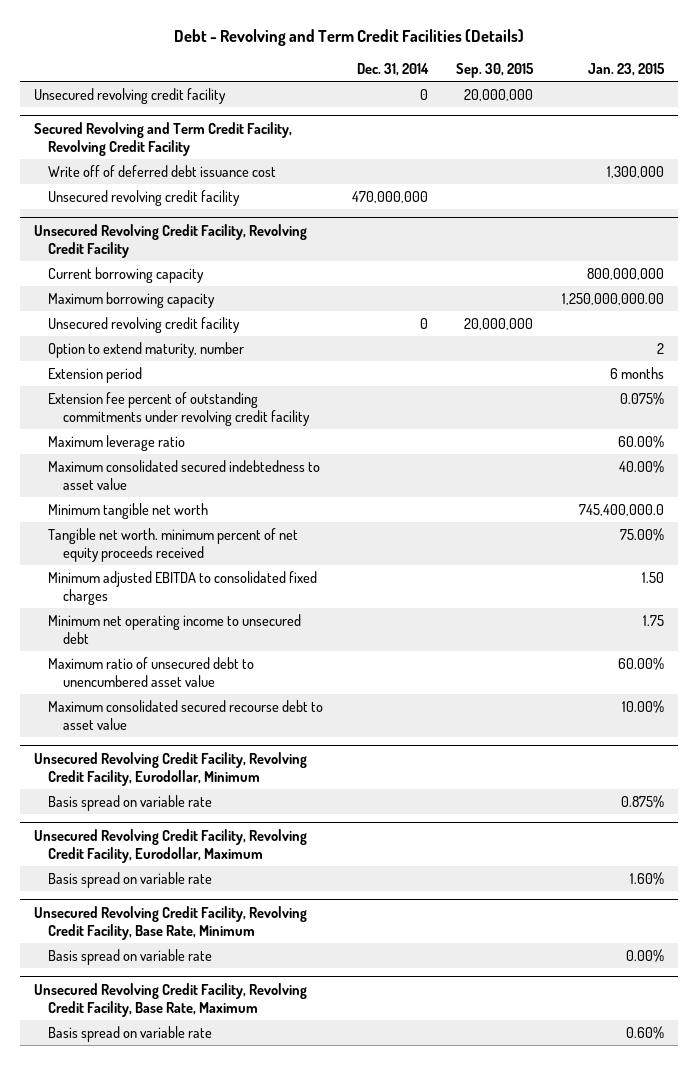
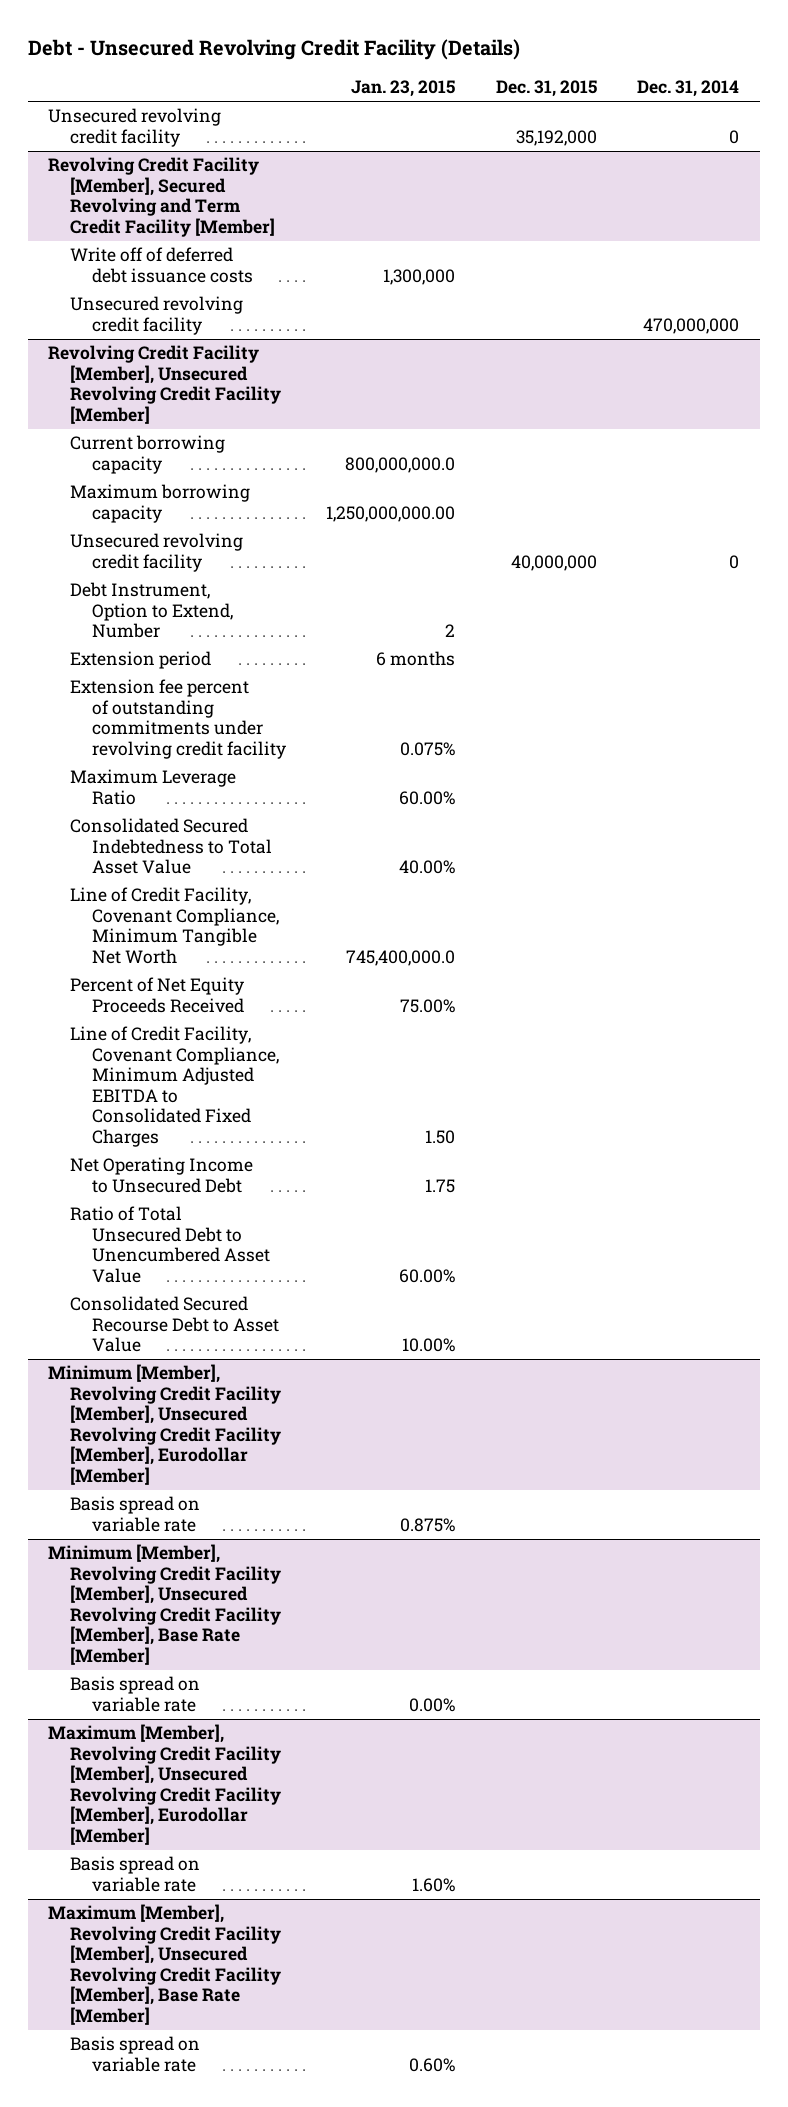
- Debt - Revolving and Term Credit Facilities (Details)
+ Debt - Unsecured Revolving Credit Facility (Details)
- | Dec. 31, 2014 | Sep. 30, 2015 | Jan. 23, 2015
+ | Jan. 23, 2015 | Dec. 31, 2015 | Dec. 31, 2014
- Secured Revolving and Term Credit Facility, Revolving Credit Facility
- Write off of deferred debt issuance cost | | | 1,300,000
+ Revolving Credit Facility [Member], Secured Revolving and Term Credit Facility [Member]
+ Write off of deferred debt issuance costs | 1,300,000 | |
- Unsecured Revolving Credit Facility, Revolving Credit Facility
- Current borrowing capacity | | | 800,000,000
+ Revolving Credit Facility [Member], Unsecured Revolving Credit Facility [Member]
+ Current borrowing capacity | 800,000,000.0 | |
- Option to extend maturity, number | | | 2
+ Debt Instrument, Option to Extend, Number | 2 | |
- Maximum leverage ratio | | | 60.00%
- Maximum consolidated secured indebtedness to asset value | | | 40.00%
- Minimum tangible net worth | | | 745,400,000.0
- Tangible net worth. minimum percent of net equity proceeds received | | | 75.00%
- Minimum adjusted EBITDA to consolidated fixed charges | | | 1.50
- Minimum net operating income to unsecured debt | | | 1.75
- Maximum ratio of unsecured debt to unencumbered asset value | | | 60.00%
- Maximum consolidated secured recourse debt to asset value | | | 10.00%
- Unsecured Revolving Credit Facility, Revolving Credit Facility, Eurodollar, Minimum
+ Maximum Leverage Ratio | 60.00% | |
+ Consolidated Secured Indebtedness to Total Asset Value | 40.00% | |
+ Line of Credit Facility, Covenant Compliance, Minimum Tangible Net Worth | 745,400,000.0 | |
+ Percent of Net Equity Proceeds Received | 75.00% | |
+ Line of Credit Facility, Covenant Compliance, Minimum Adjusted EBITDA to Consolidated Fixed Charges | 1.50 | |
+ Net Operating Income to Unsecured Debt | 1.75 | |
+ Ratio of Total Unsecured Debt to Unencumbered Asset Value | 60.00% | |
+ Consolidated Secured Recourse Debt to Asset Value | 10.00% | |
+ Minimum [Member], Revolving Credit Facility [Member], Unsecured Revolving Credit Facility [Member], Eurodollar [Member]
- Unsecured Revolving Credit Facility, Revolving Credit Facility, Eurodollar, Maximum
- Basis spread on variable rate | | | 1.60%
- Unsecured Revolving Credit Facility, Revolving Credit Facility, Base Rate, Minimum
+ Minimum [Member], Revolving Credit Facility [Member], Unsecured Revolving Credit Facility [Member], Base Rate [Member]
- Unsecured Revolving Credit Facility, Revolving Credit Facility, Base Rate, Maximum
+ Maximum [Member], Revolving Credit Facility [Member], Unsecured Revolving Credit Facility [Member], Eurodollar [Member]
+ Basis spread on variable rate | 1.60% | |
+ Maximum [Member], Revolving Credit Facility [Member], Unsecured Revolving Credit Facility [Member], Base Rate [Member]

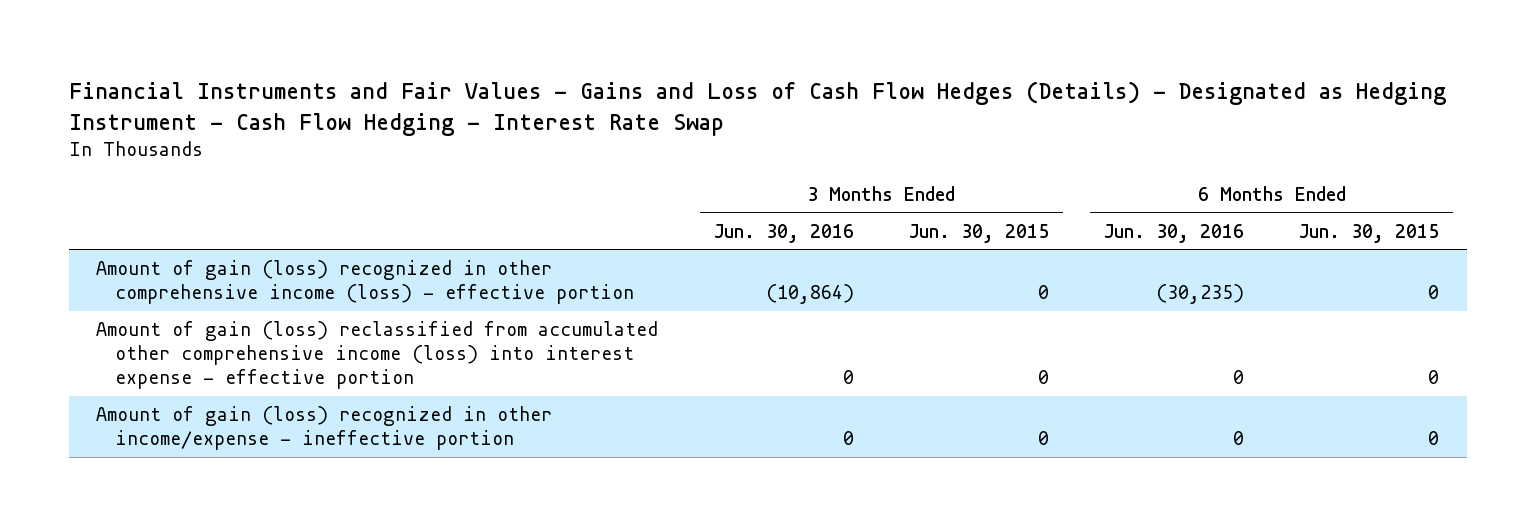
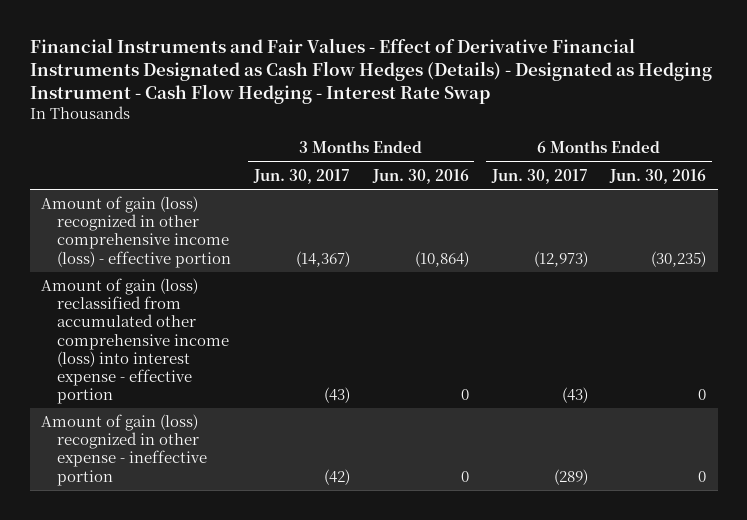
- Financial Instruments and Fair Values - Gains and Loss of Cash Flow Hedges (Details) - Designated as Hedging Instrument - Cash Flow Hedging - Interest Rate Swap
+ Financial Instruments and Fair Values - Effect of Derivative Financial Instruments Designated as Cash Flow Hedges (Details) - Designated as Hedging Instrument - Cash Flow Hedging - Interest Rate Swap
- | 3 Months Ended Jun. 30, 2016 | 3 Months Ended Jun. 30, 2015 | 6 Months Ended Jun. 30, 2016 | 6 Months Ended Jun. 30, 2015
+ | 3 Months Ended Jun. 30, 2017 | 3 Months Ended Jun. 30, 2016 | 6 Months Ended Jun. 30, 2017 | 6 Months Ended Jun. 30, 2016
- Amount of gain (loss) recognized in other income/expense - ineffective portion | 0 | 0 | 0 | 0
+ Amount of gain (loss) recognized in other expense - ineffective portion | (42) | 0 | (289) | 0

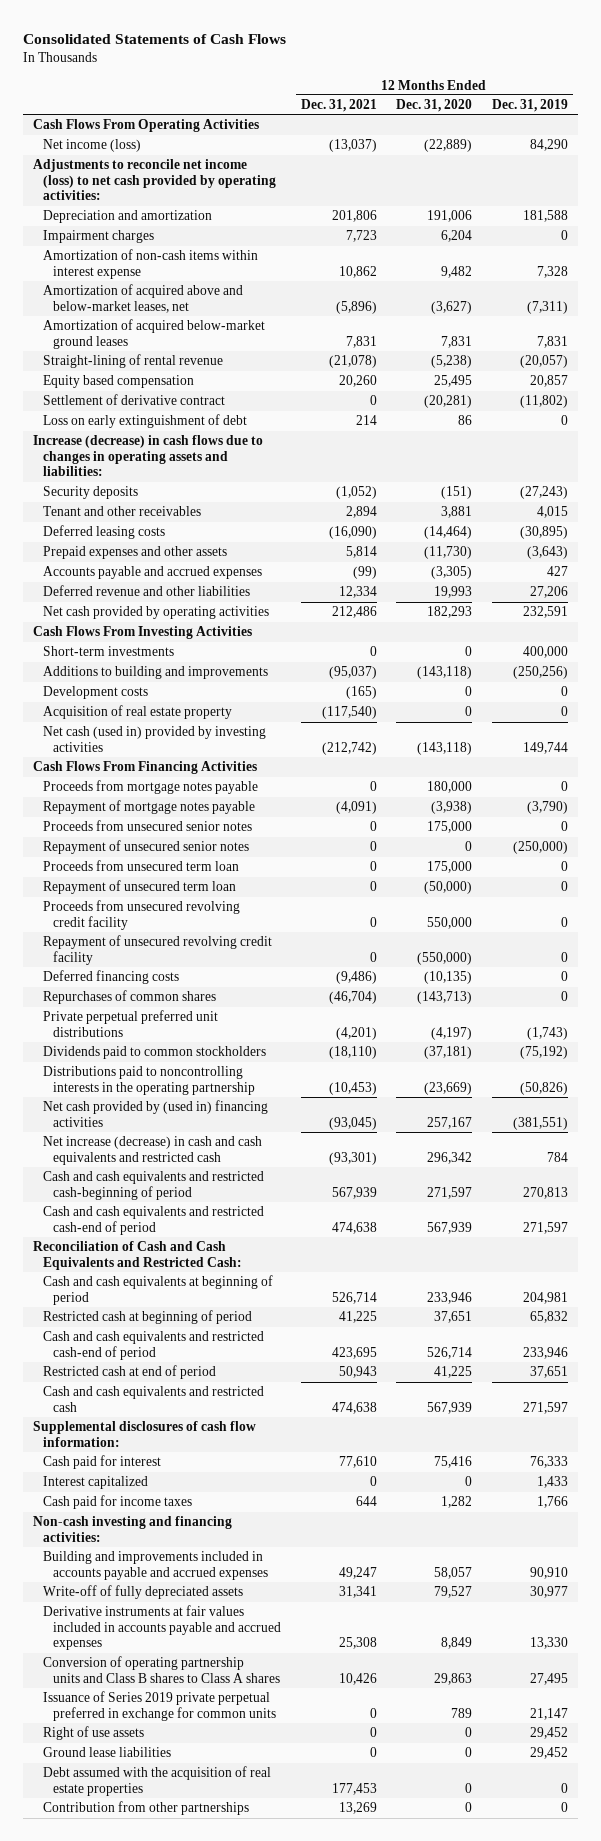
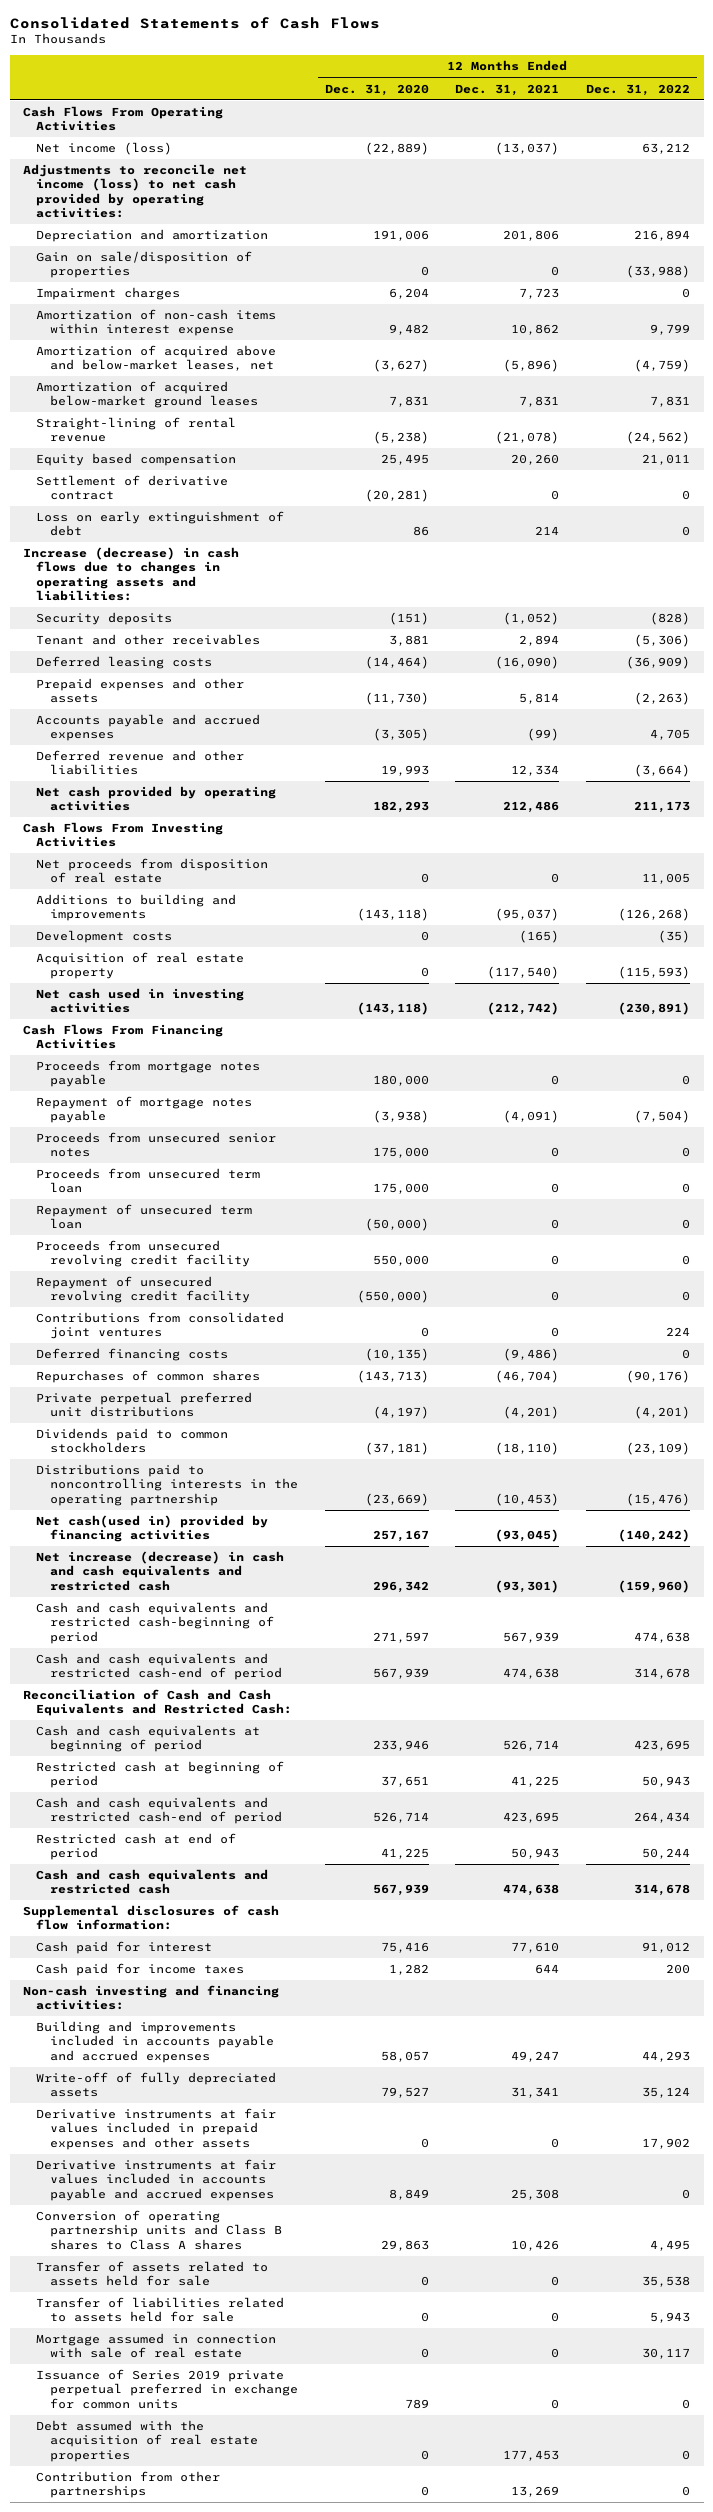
- | 12 Months Ended Dec. 31, 2021 | 12 Months Ended Dec. 31, 2020 | 12 Months Ended Dec. 31, 2019
+ | 12 Months Ended Dec. 31, 2020 | 12 Months Ended Dec. 31, 2021 | 12 Months Ended Dec. 31, 2022
+ Gain on sale/disposition of properties | 0 | 0 | (33,988)
- Short-term investments | 0 | 0 | 400,000
+ Net proceeds from disposition of real estate | 0 | 0 | 11,005
- Net cash (used in) provided by investing activities | (212,742) | (143,118) | 149,744
+ Net cash used in investing activities | (143,118) | (212,742) | (230,891)
- Repayment of unsecured senior notes | 0 | 0 | (250,000)
+ Contributions from consolidated joint ventures | 0 | 0 | 224
- Net cash provided by (used in) financing activities | (93,045) | 257,167 | (381,551)
+ Net cash(used in) provided by financing activities | 257,167 | (93,045) | (140,242)
- Interest capitalized | 0 | 0 | 1,433
+ Derivative instruments at fair values included in prepaid expenses and other assets | 0 | 0 | 17,902
+ Transfer of assets related to assets held for sale | 0 | 0 | 35,538
+ Transfer of liabilities related to assets held for sale | 0 | 0 | 5,943
+ Mortgage assumed in connection with sale of real estate | 0 | 0 | 30,117
- Right of use assets | 0 | 0 | 29,452
- Ground lease liabilities | 0 | 0 | 29,452

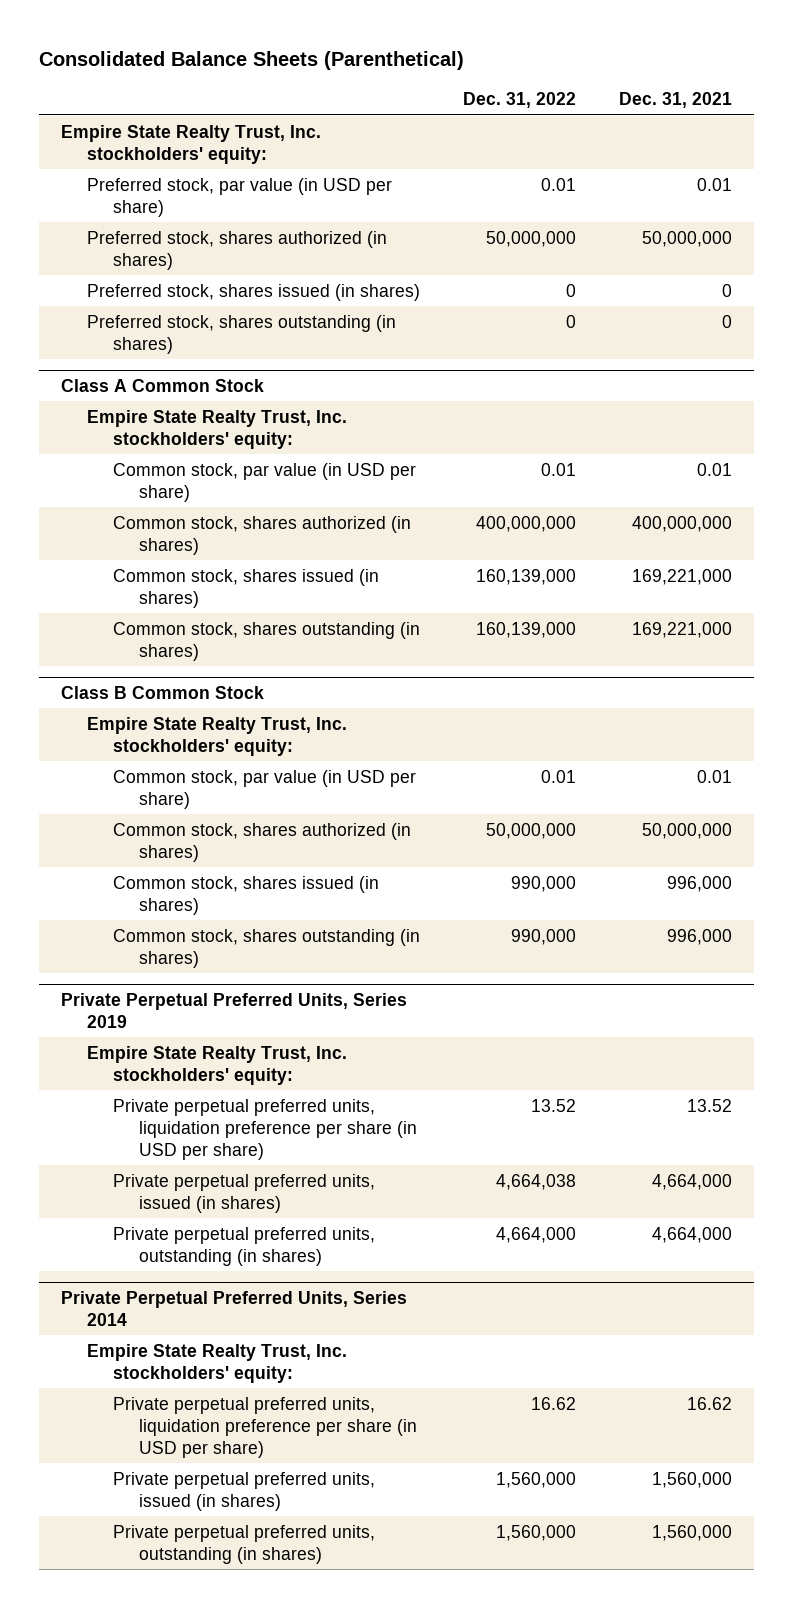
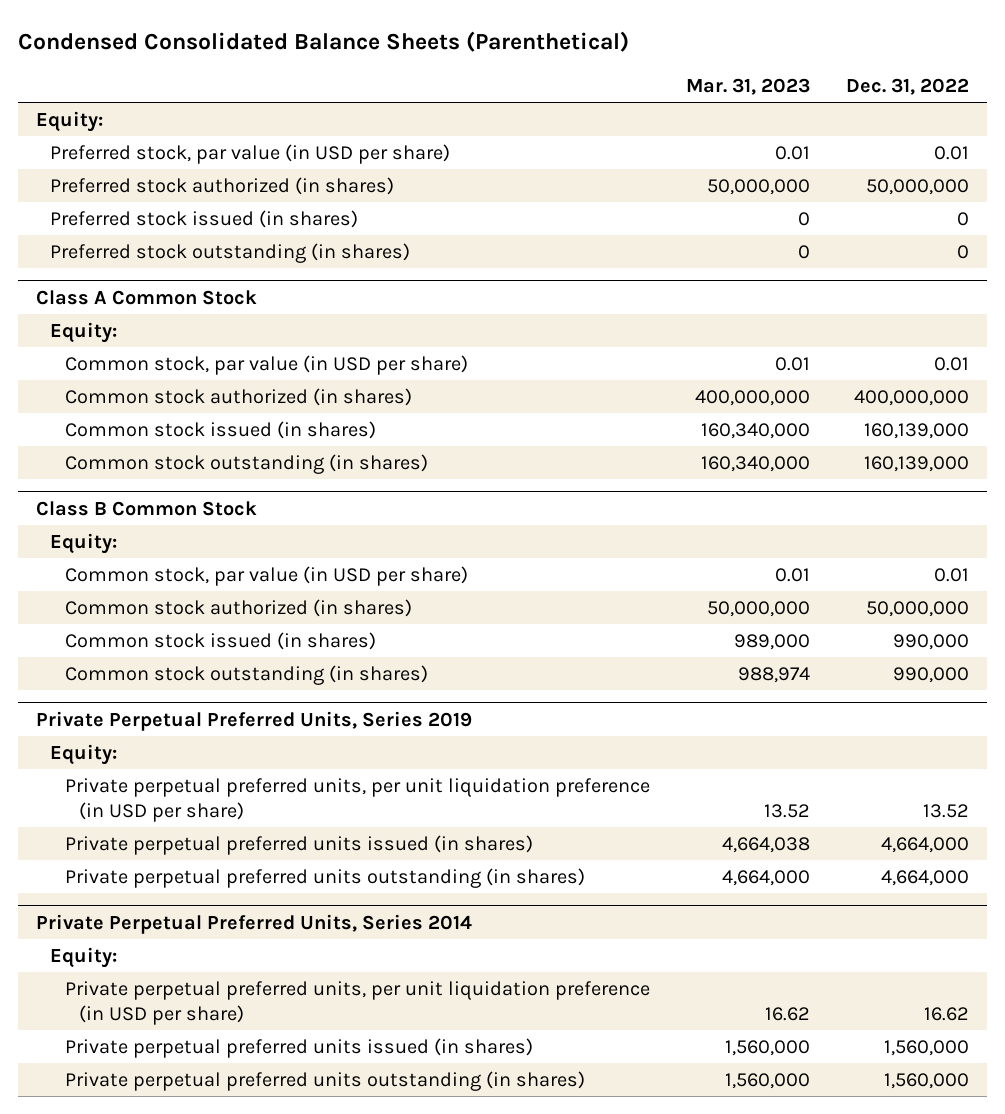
- Consolidated Balance Sheets (Parenthetical)
+ Condensed Consolidated Balance Sheets (Parenthetical)
- | Dec. 31, 2022 | Dec. 31, 2021
+ | Mar. 31, 2023 | Dec. 31, 2022
- Empire State Realty Trust, Inc. stockholders' equity:
+ Equity:
- Preferred stock, shares authorized (in shares) | 50,000,000 | 50,000,000
- Preferred stock, shares issued (in shares) | 0 | 0
- Preferred stock, shares outstanding (in shares) | 0 | 0
+ Preferred stock authorized (in shares) | 50,000,000 | 50,000,000
+ Preferred stock issued (in shares) | 0 | 0
+ Preferred stock outstanding (in shares) | 0 | 0
@ Class A Common Stock
- Empire State Realty Trust, Inc. stockholders' equity:
+ Equity:
- Common stock, shares authorized (in shares) | 400,000,000 | 400,000,000
- Common stock, shares issued (in shares) | 160,139,000 | 169,221,000
- Common stock, shares outstanding (in shares) | 160,139,000 | 169,221,000
+ Common stock authorized (in shares) | 400,000,000 | 400,000,000
+ Common stock issued (in shares) | 160,340,000 | 160,139,000
+ Common stock outstanding (in shares) | 160,340,000 | 160,139,000
@ Class B Common Stock
- Empire State Realty Trust, Inc. stockholders' equity:
+ Equity:
- Common stock, shares authorized (in shares) | 50,000,000 | 50,000,000
- Common stock, shares issued (in shares) | 990,000 | 996,000
- Common stock, shares outstanding (in shares) | 990,000 | 996,000
+ Common stock authorized (in shares) | 50,000,000 | 50,000,000
+ Common stock issued (in shares) | 989,000 | 990,000
+ Common stock outstanding (in shares) | 988,974 | 990,000
@ Private Perpetual Preferred Units, Series 2019
- Empire State Realty Trust, Inc. stockholders' equity:
- Private perpetual preferred units, liquidation preference per share (in USD per share) | 13.52 | 13.52
- Private perpetual preferred units, issued (in shares) | 4,664,038 | 4,664,000
- Private perpetual preferred units, outstanding (in shares) | 4,664,000 | 4,664,000
+ Equity:
+ Private perpetual preferred units, per unit liquidation preference (in USD per share) | 13.52 | 13.52
+ Private perpetual preferred units issued (in shares) | 4,664,038 | 4,664,000
+ Private perpetual preferred units outstanding (in shares) | 4,664,000 | 4,664,000
@ Private Perpetual Preferred Units, Series 2014
- Empire State Realty Trust, Inc. stockholders' equity:
- Private perpetual preferred units, liquidation preference per share (in USD per share) | 16.62 | 16.62
- Private perpetual preferred units, issued (in shares) | 1,560,000 | 1,560,000
- Private perpetual preferred units, outstanding (in shares) | 1,560,000 | 1,560,000
+ Equity:
+ Private perpetual preferred units, per unit liquidation preference (in USD per share) | 16.62 | 16.62
+ Private perpetual preferred units issued (in shares) | 1,560,000 | 1,560,000
+ Private perpetual preferred units outstanding (in shares) | 1,560,000 | 1,560,000

